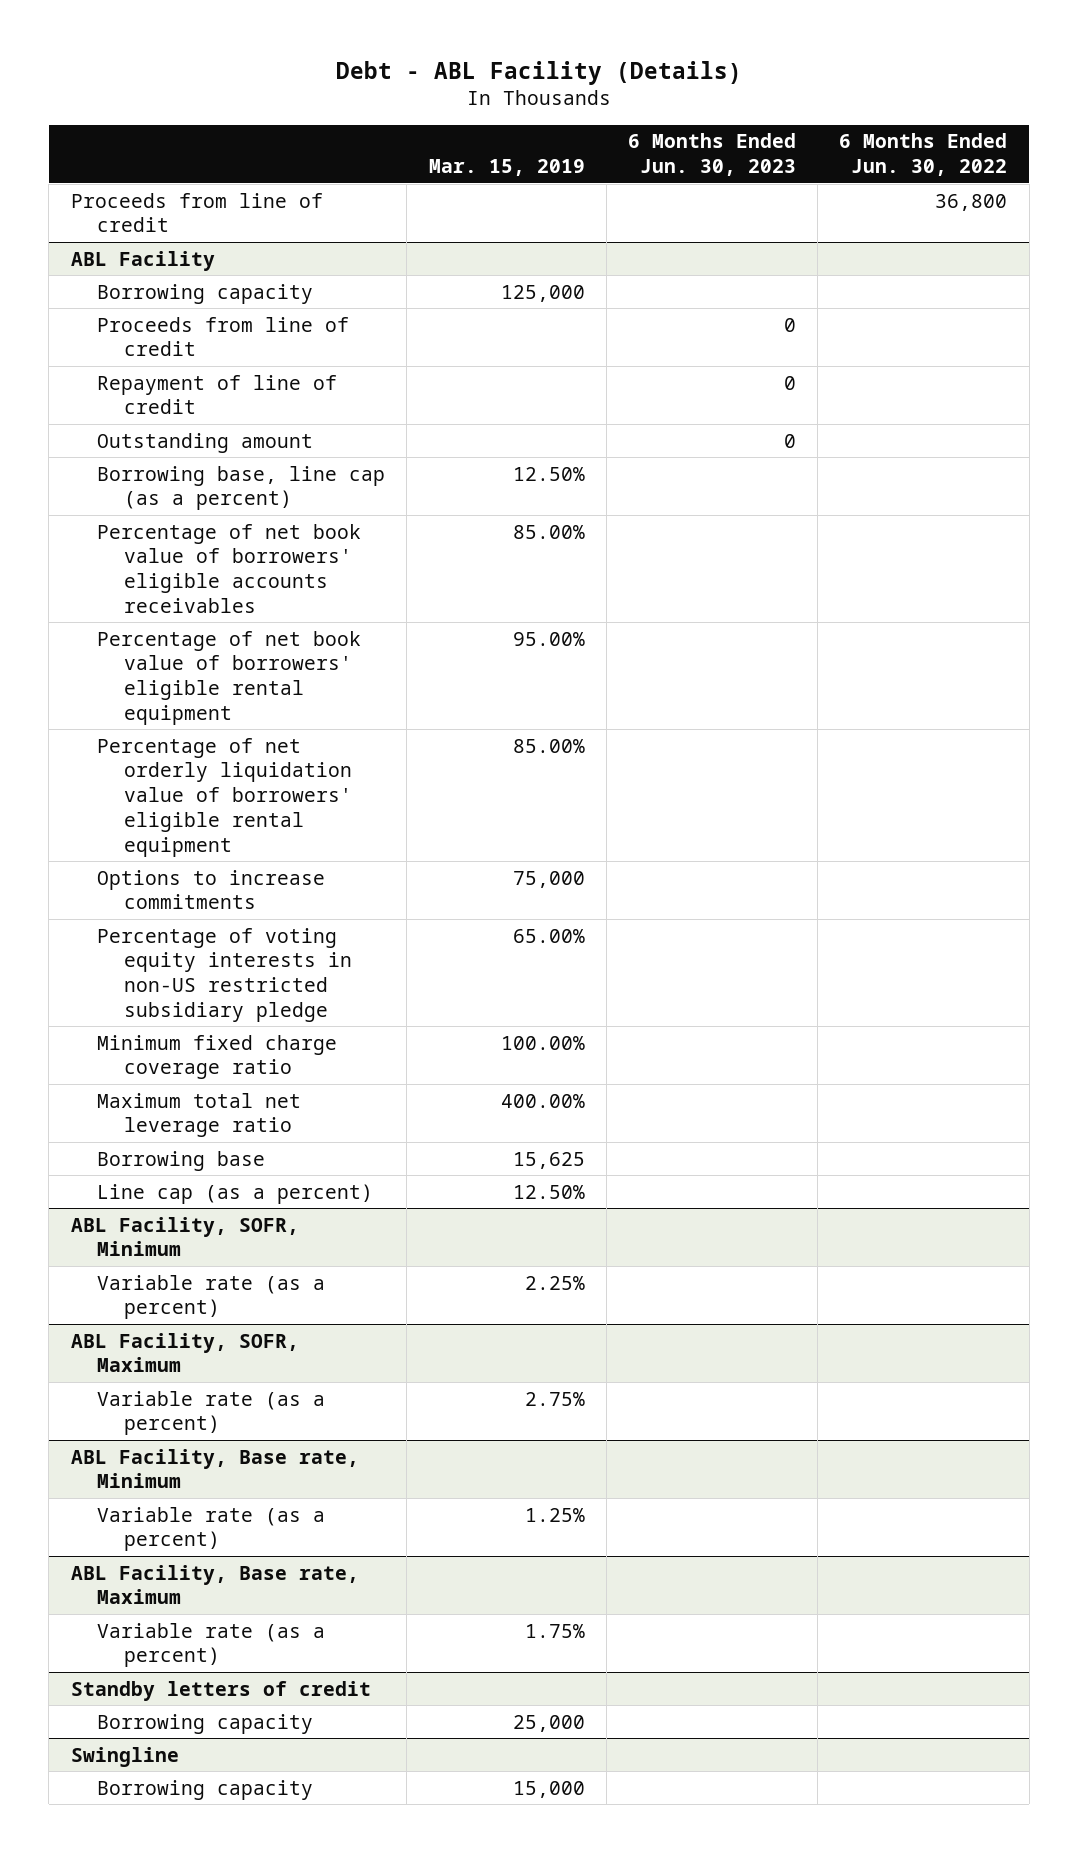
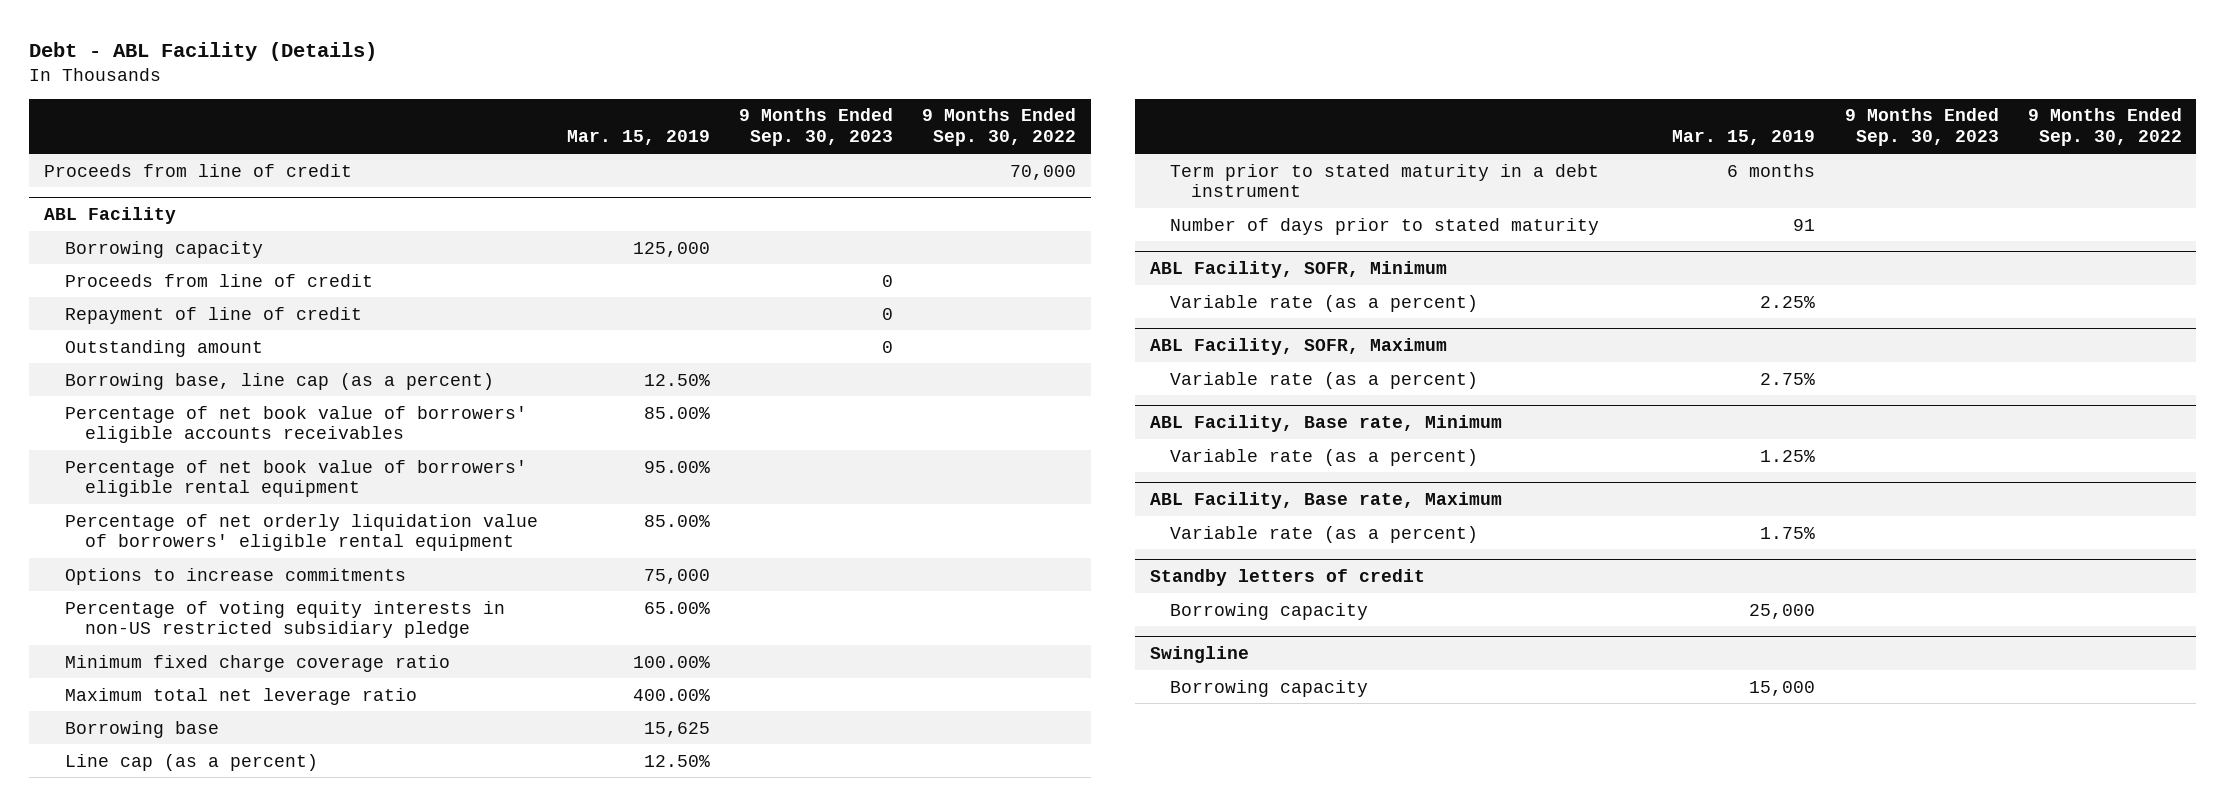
- | Mar. 15, 2019 | 6 Months Ended Jun. 30, 2023 | 6 Months Ended Jun. 30, 2022
+ | Mar. 15, 2019 | 9 Months Ended Sep. 30, 2023 | 9 Months Ended Sep. 30, 2022
@ ABL Facility
+ Term prior to stated maturity in a debt instrument | 6 months | |
+ Number of days prior to stated maturity | 91 | |

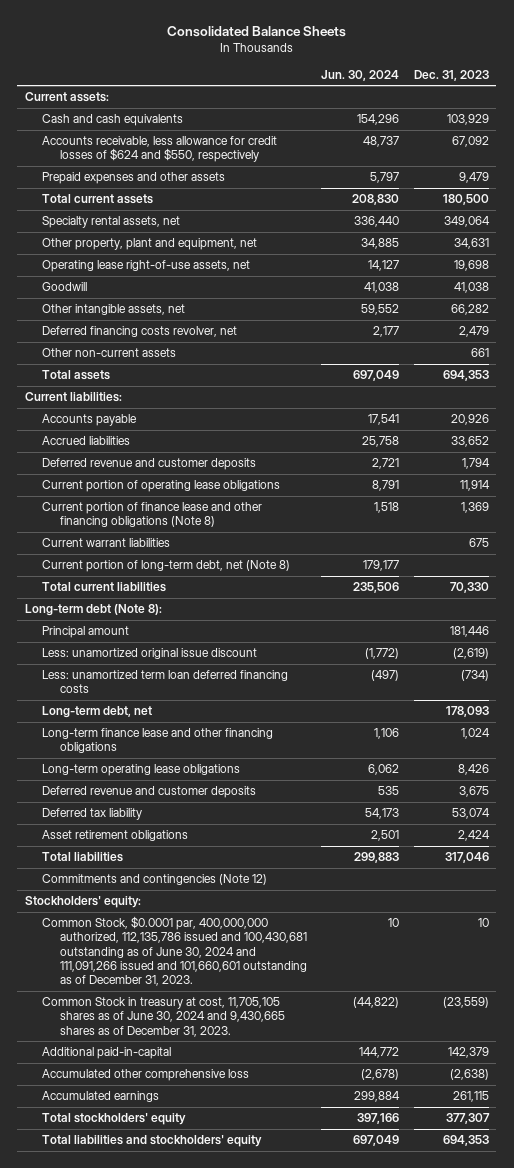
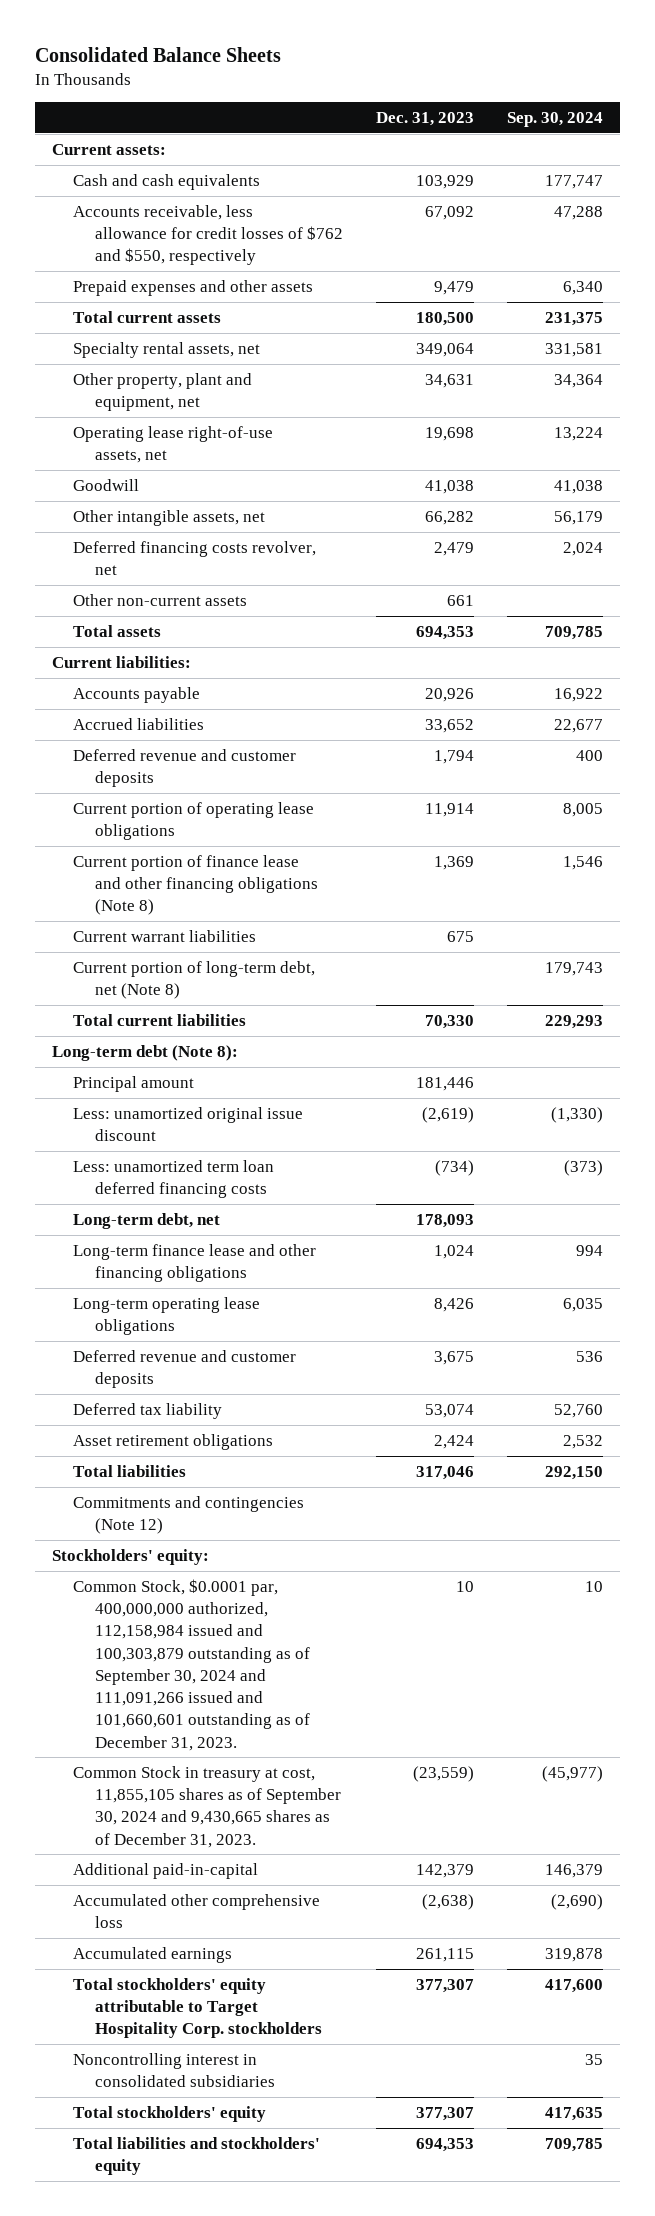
- | Jun. 30, 2024 | Dec. 31, 2023
+ | Dec. 31, 2023 | Sep. 30, 2024
- Accounts receivable, less allowance for credit losses of $624 and $550, respectively | 48,737 | 67,092
+ Accounts receivable, less allowance for credit losses of $762 and $550, respectively | 67,092 | 47,288
- Common Stock, $0.0001 par, 400,000,000 authorized, 112,135,786 issued and 100,430,681 outstanding as of June 30, 2024 and 111,091,266 issued and 101,660,601 outstanding as of December 31, 2023. | 10 | 10
- Common Stock in treasury at cost, 11,705,105 shares as of June 30, 2024 and 9,430,665 shares as of December 31, 2023. | (44,822) | (23,559)
+ Common Stock, $0.0001 par, 400,000,000 authorized, 112,158,984 issued and 100,303,879 outstanding as of September 30, 2024 and 111,091,266 issued and 101,660,601 outstanding as of December 31, 2023. | 10 | 10
+ Common Stock in treasury at cost, 11,855,105 shares as of September 30, 2024 and 9,430,665 shares as of December 31, 2023. | (23,559) | (45,977)
+ Total stockholders' equity attributable to Target Hospitality Corp. stockholders | 377,307 | 417,600
+ Noncontrolling interest in consolidated subsidiaries | | 35

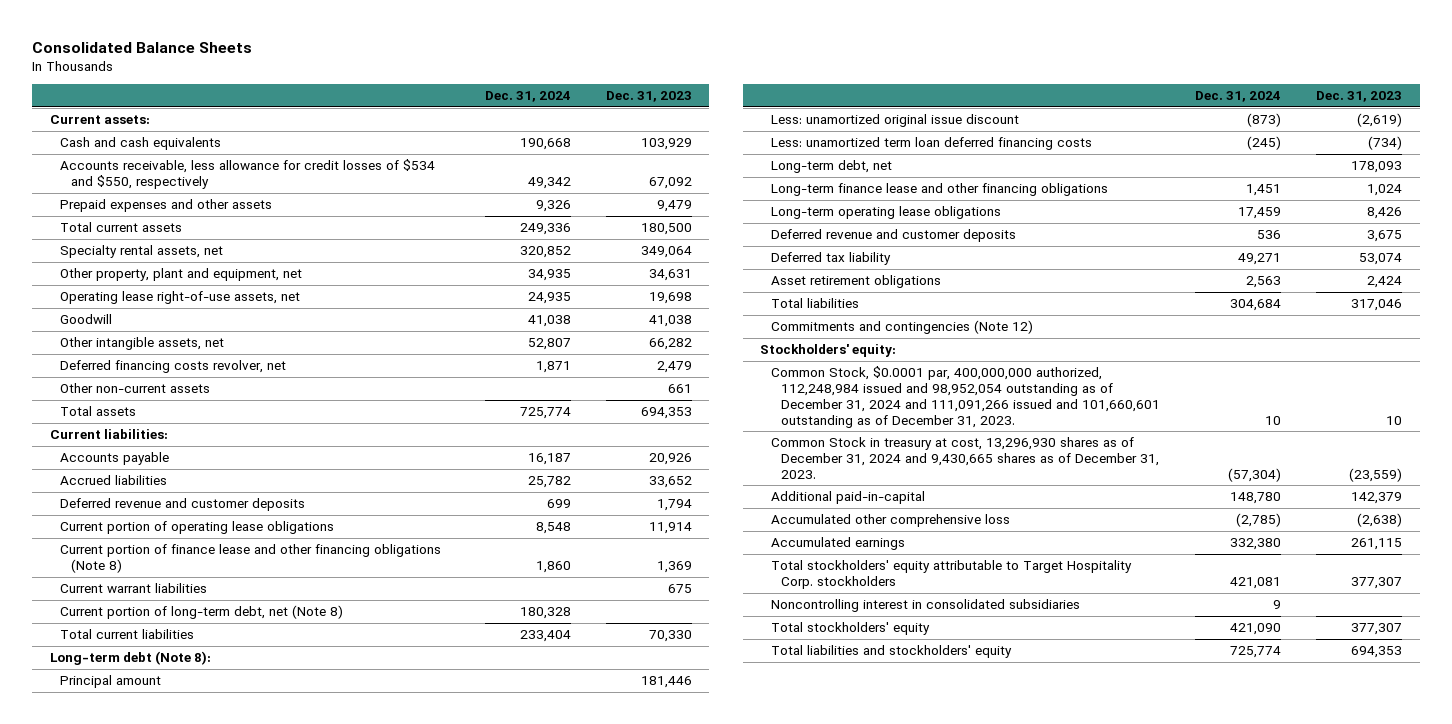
- | Dec. 31, 2023 | Sep. 30, 2024
+ | Dec. 31, 2024 | Dec. 31, 2023
- Accounts receivable, less allowance for credit losses of $762 and $550, respectively | 67,092 | 47,288
+ Accounts receivable, less allowance for credit losses of $534 and $550, respectively | 49,342 | 67,092
- Common Stock, $0.0001 par, 400,000,000 authorized, 112,158,984 issued and 100,303,879 outstanding as of September 30, 2024 and 111,091,266 issued and 101,660,601 outstanding as of December 31, 2023. | 10 | 10
- Common Stock in treasury at cost, 11,855,105 shares as of September 30, 2024 and 9,430,665 shares as of December 31, 2023. | (23,559) | (45,977)
+ Common Stock, $0.0001 par, 400,000,000 authorized, 112,248,984 issued and 98,952,054 outstanding as of December 31, 2024 and 111,091,266 issued and 101,660,601 outstanding as of December 31, 2023. | 10 | 10
+ Common Stock in treasury at cost, 13,296,930 shares as of December 31, 2024 and 9,430,665 shares as of December 31, 2023. | (57,304) | (23,559)

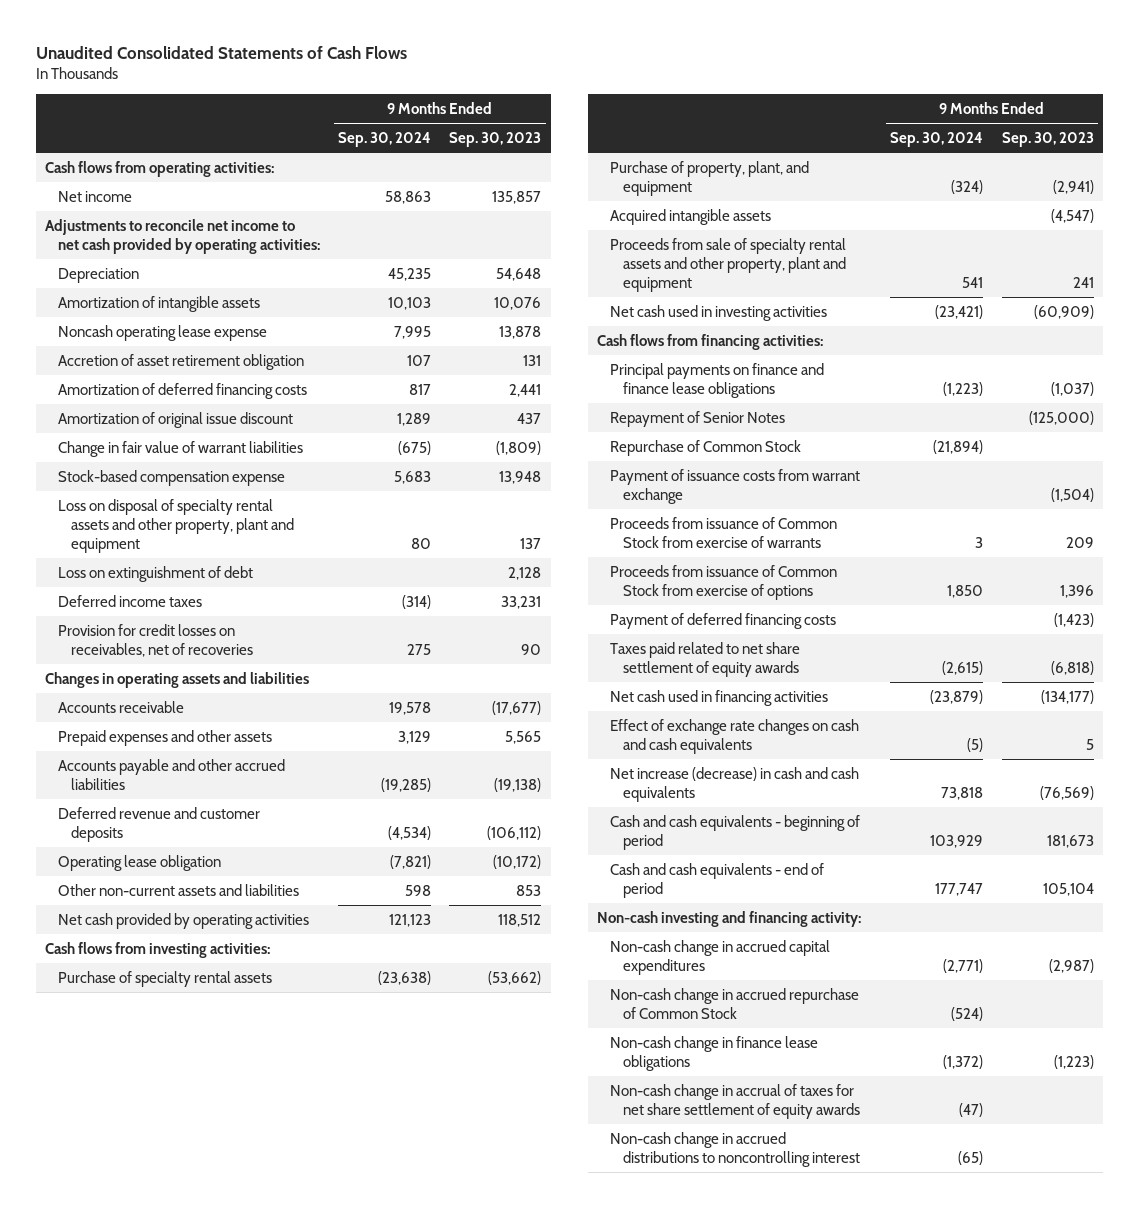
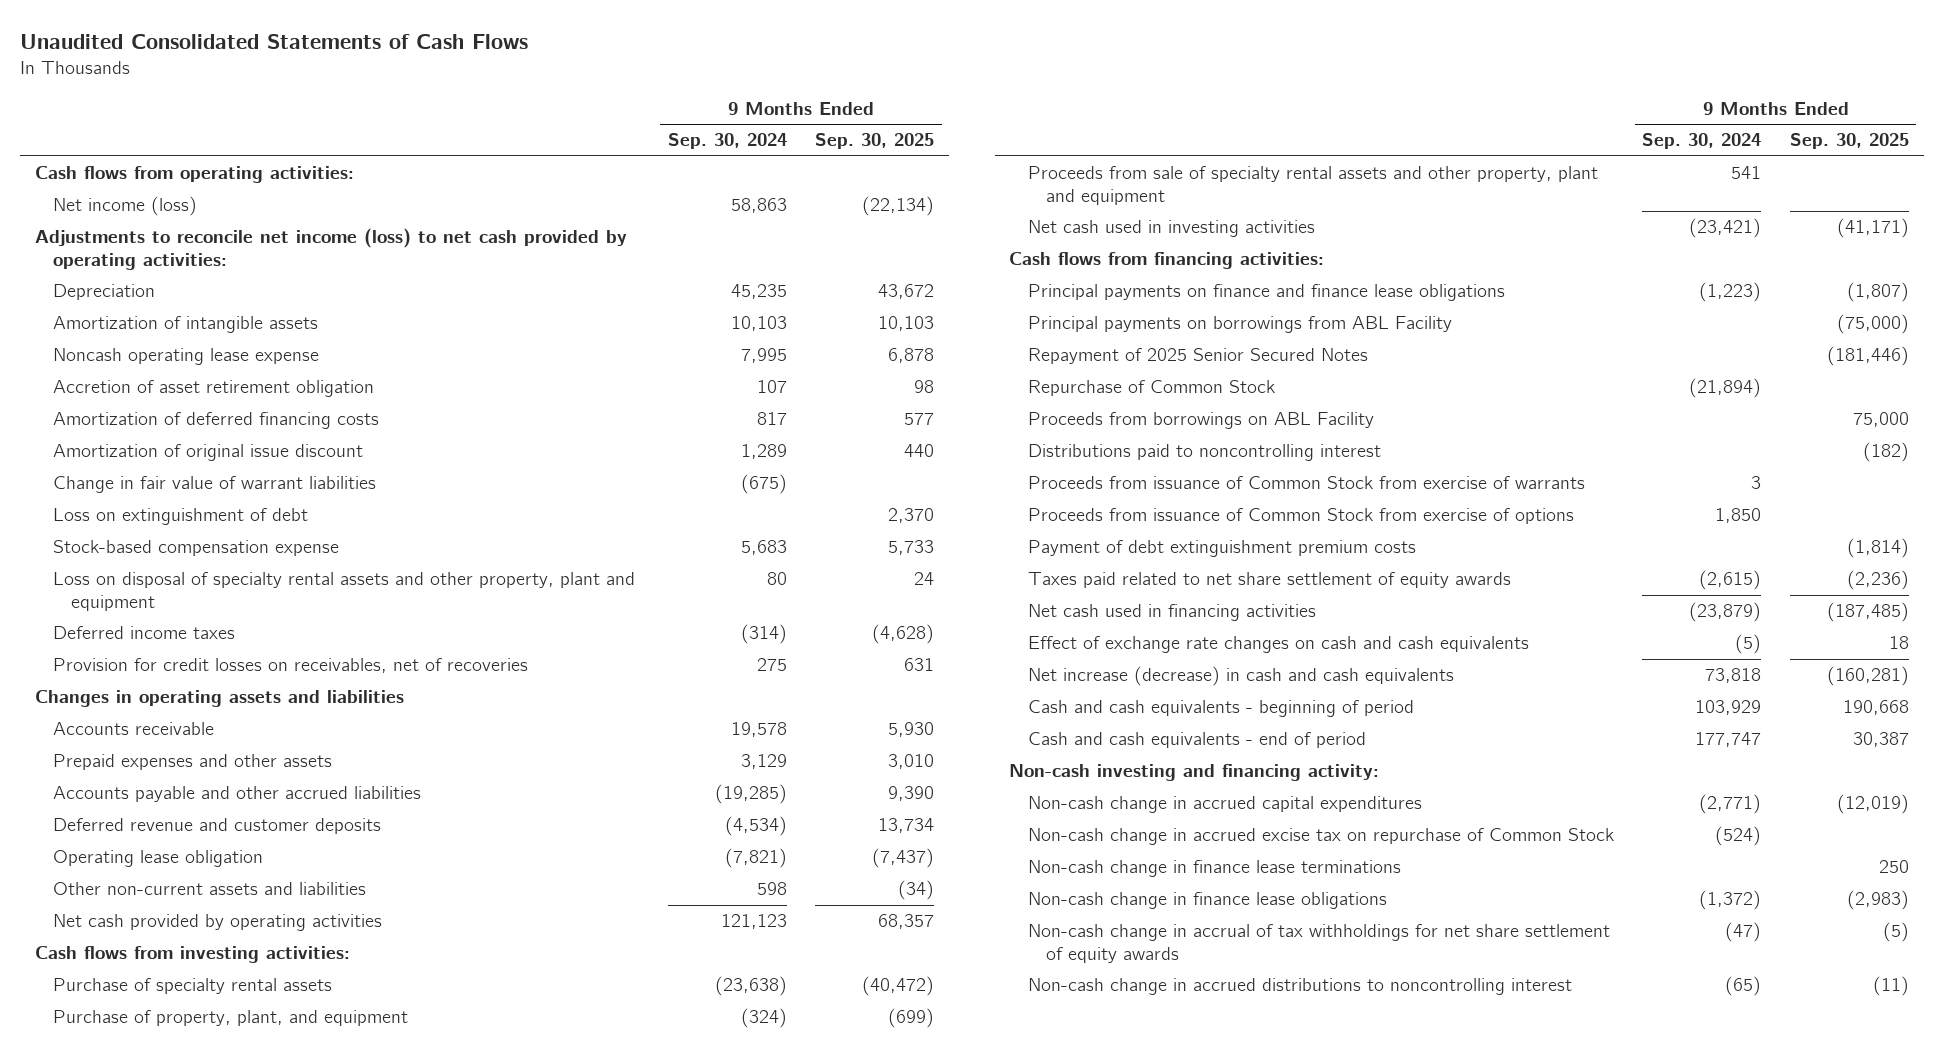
- | 9 Months Ended Sep. 30, 2024 | 9 Months Ended Sep. 30, 2023
+ | 9 Months Ended Sep. 30, 2024 | 9 Months Ended Sep. 30, 2025
- Net income | 58,863 | 135,857
- Adjustments to reconcile net income to net cash provided by operating activities:
+ Net income (loss) | 58,863 | (22,134)
+ Adjustments to reconcile net income (loss) to net cash provided by operating activities:
moved up: Loss on extinguishment of debt | | 2,370
- Acquired intangible assets | | (4,547)
- Repayment of Senior Notes | | (125,000)
+ Principal payments on borrowings from ABL Facility | | (75,000)
+ Repayment of 2025 Senior Secured Notes | | (181,446)
- Payment of issuance costs from warrant exchange | | (1,504)
+ Proceeds from borrowings on ABL Facility | | 75,000
+ Distributions paid to noncontrolling interest | | (182)
- Payment of deferred financing costs | | (1,423)
+ Payment of debt extinguishment premium costs | | (1,814)
- Non-cash change in accrued repurchase of Common Stock | (524) |
+ Non-cash change in accrued excise tax on repurchase of Common Stock | (524) |
+ Non-cash change in finance lease terminations | | 250
- Non-cash change in accrual of taxes for net share settlement of equity awards | (47) |
+ Non-cash change in accrual of tax withholdings for net share settlement of equity awards | (47) | (5)

